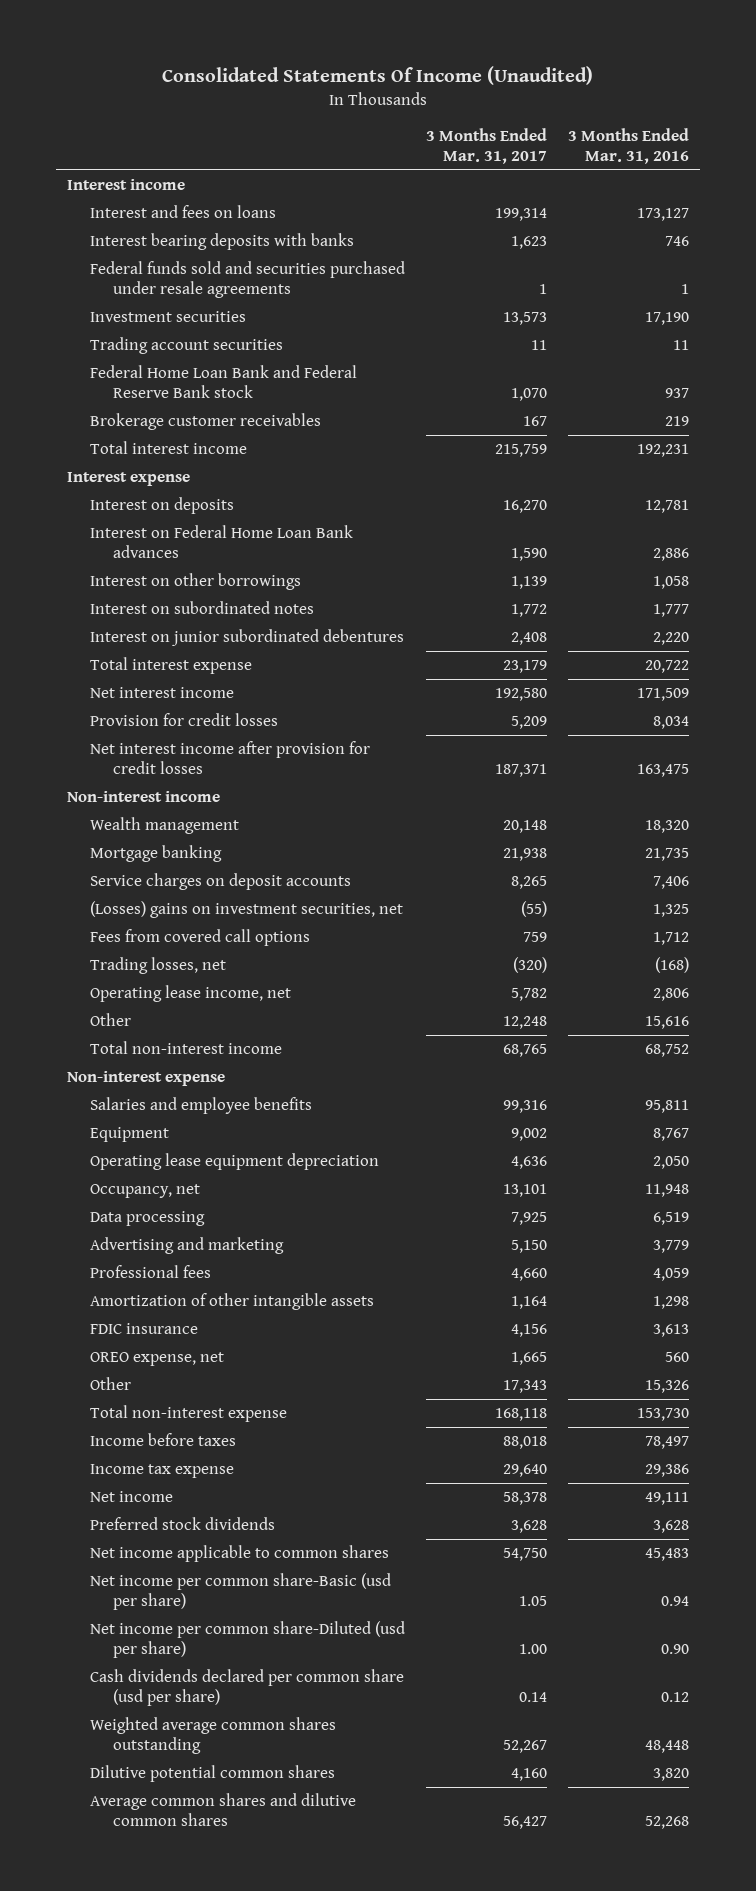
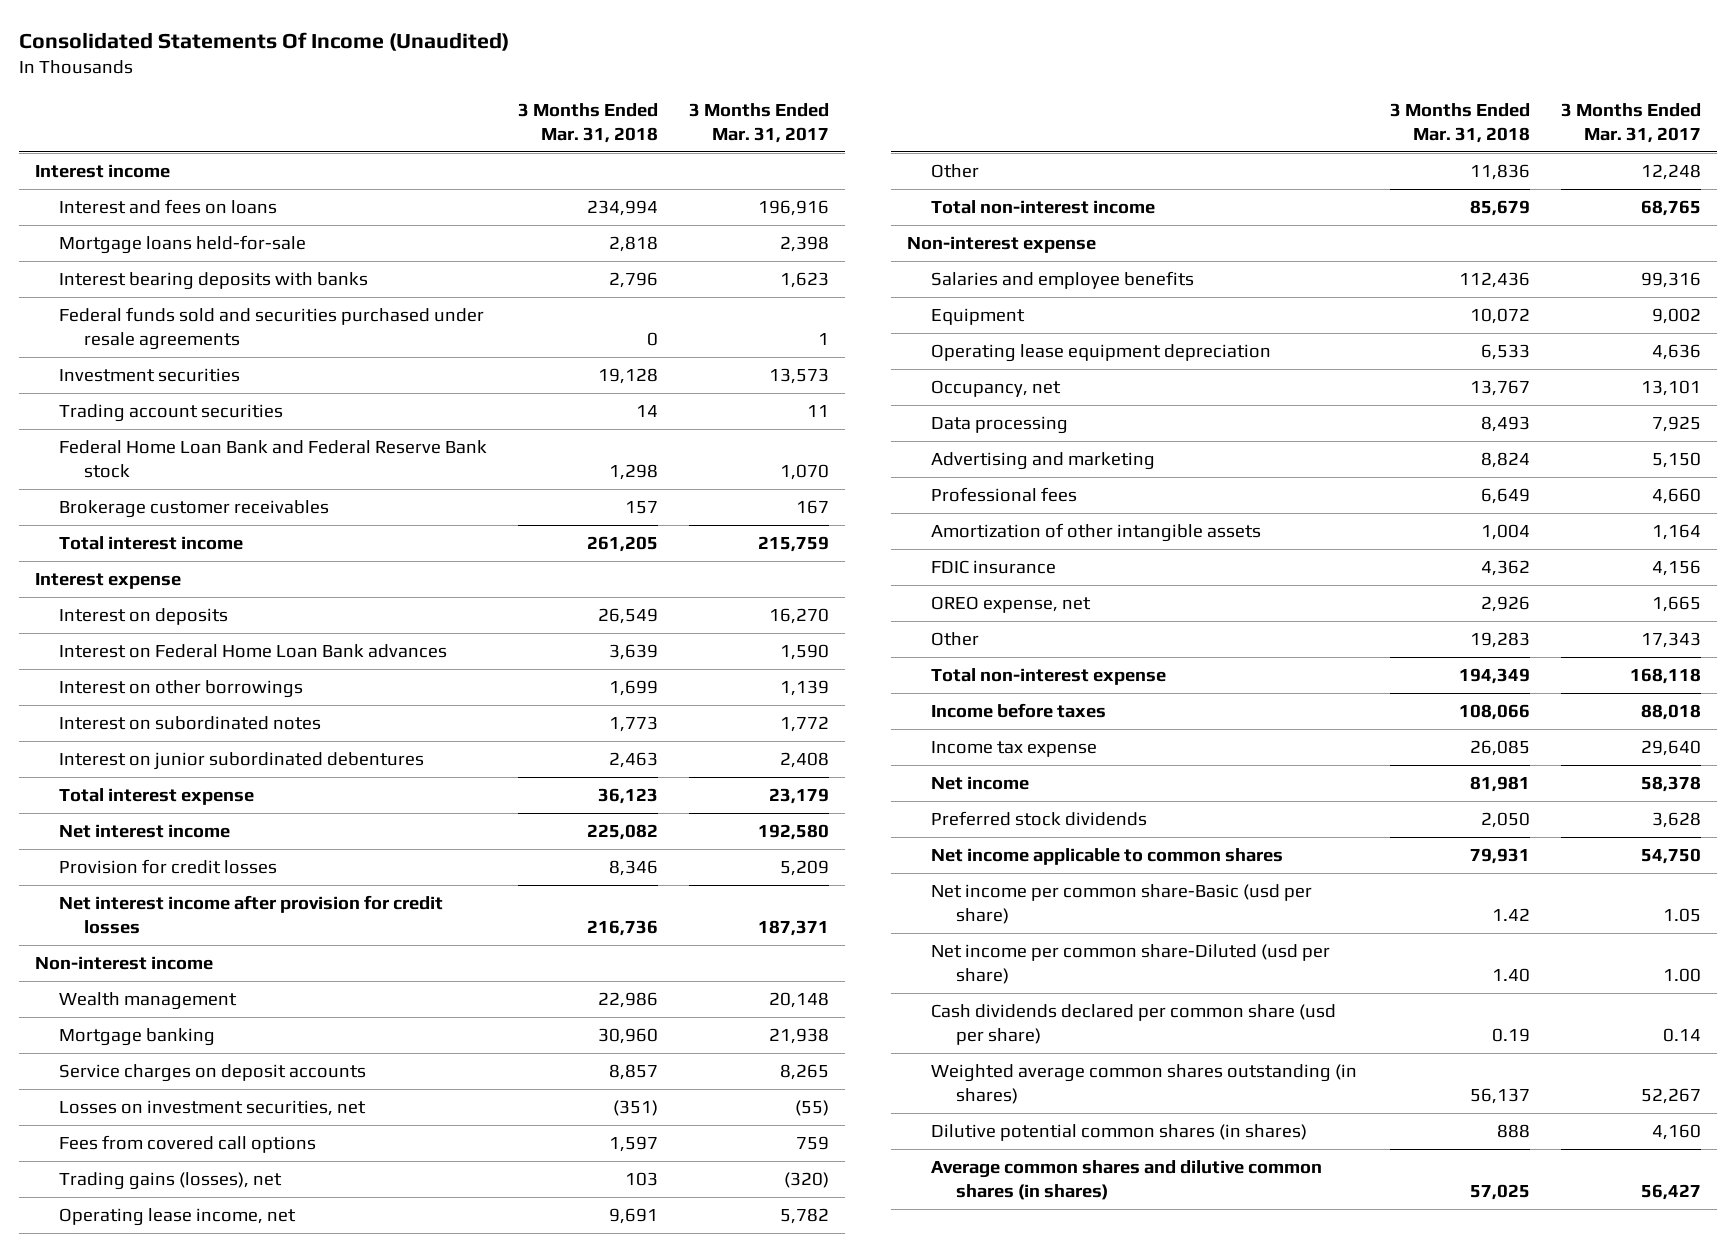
- | 3 Months Ended Mar. 31, 2017 | 3 Months Ended Mar. 31, 2016
+ | 3 Months Ended Mar. 31, 2018 | 3 Months Ended Mar. 31, 2017
- Interest and fees on loans | 199,314 | 173,127
+ Interest and fees on loans | 234,994 | 196,916
+ Mortgage loans held-for-sale | 2,818 | 2,398
- (Losses) gains on investment securities, net | (55) | 1,325
+ Losses on investment securities, net | (351) | (55)
- Trading losses, net | (320) | (168)
+ Trading gains (losses), net | 103 | (320)
- Weighted average common shares outstanding | 52,267 | 48,448
- Dilutive potential common shares | 4,160 | 3,820
- Average common shares and dilutive common shares | 56,427 | 52,268
+ Weighted average common shares outstanding (in shares) | 56,137 | 52,267
+ Dilutive potential common shares (in shares) | 888 | 4,160
+ Average common shares and dilutive common shares (in shares) | 57,025 | 56,427

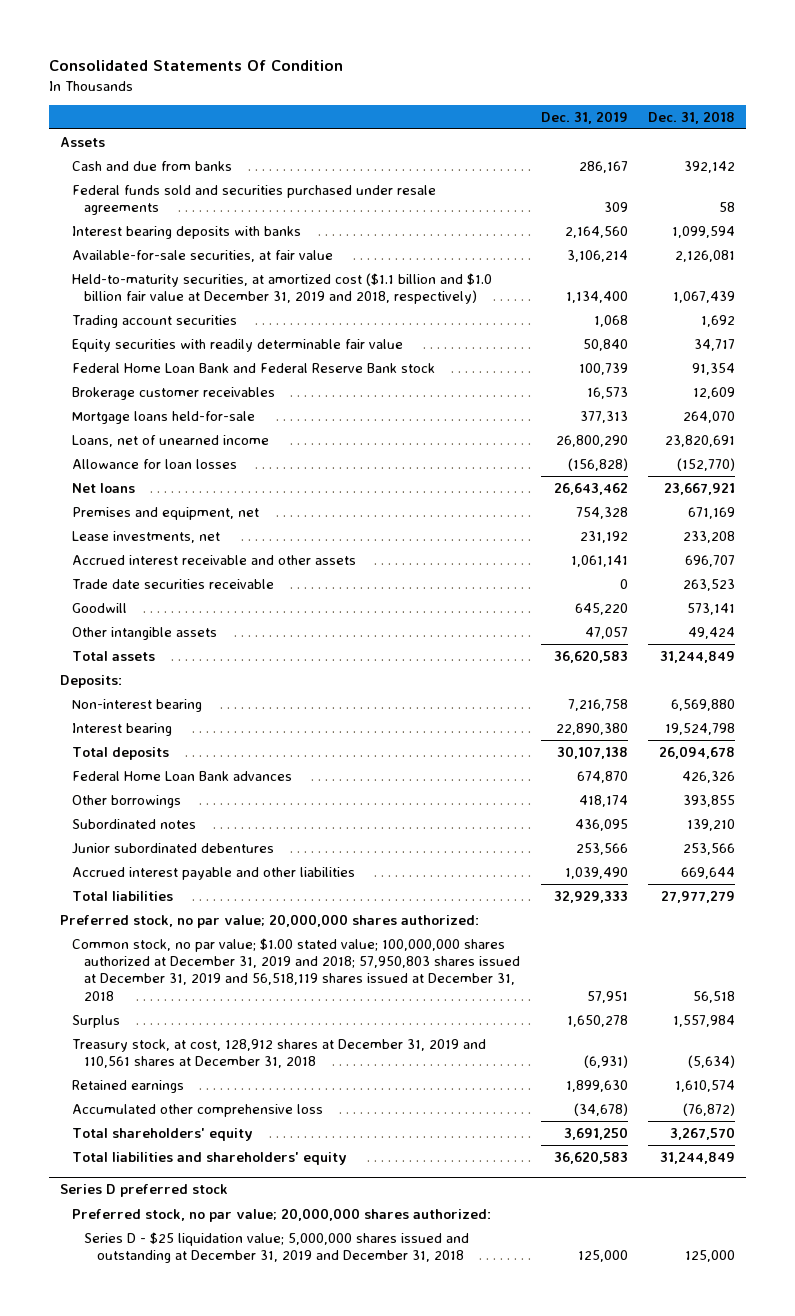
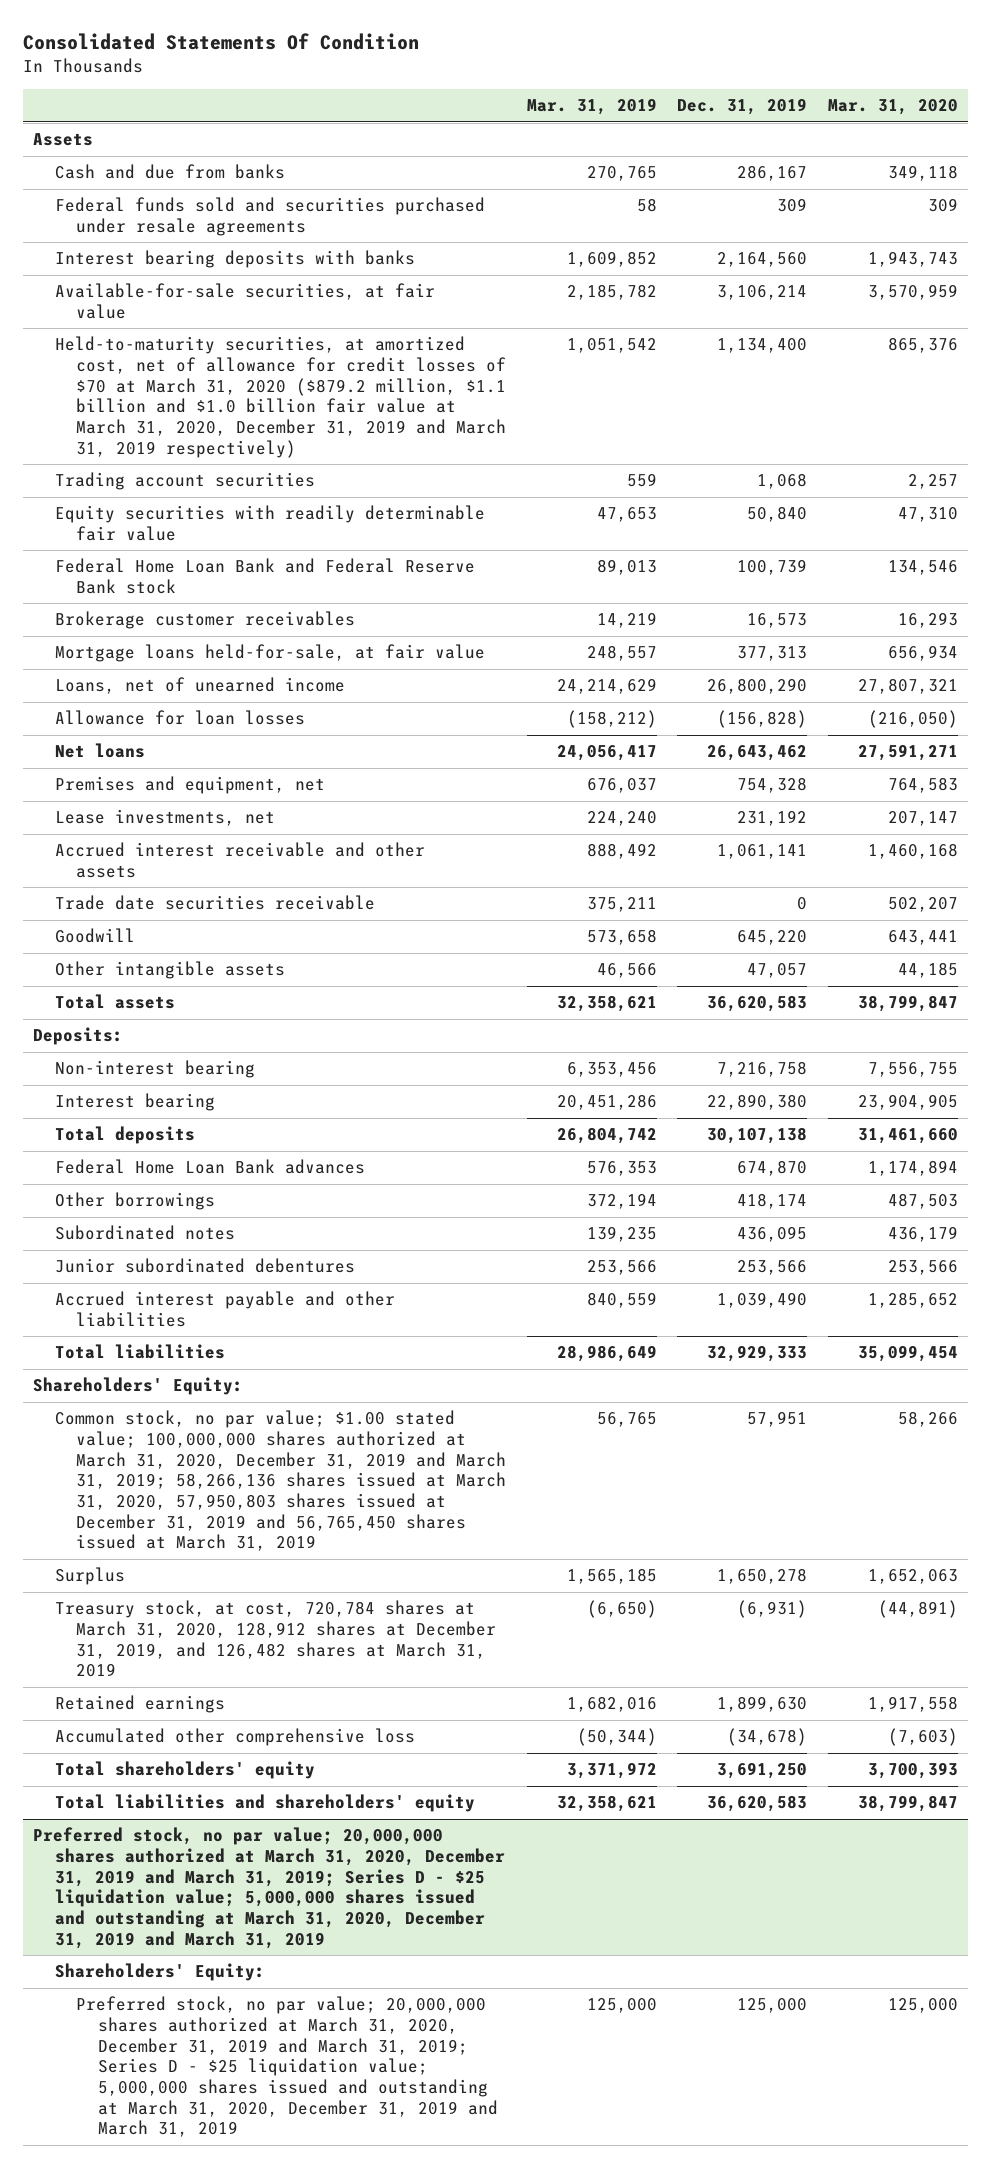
- | Dec. 31, 2019 | Dec. 31, 2018
+ | Mar. 31, 2019 | Dec. 31, 2019 | Mar. 31, 2020
- Held-to-maturity securities, at amortized cost ($1.1 billion and $1.0 billion fair value at December 31, 2019 and 2018, respectively) | 1,134,400 | 1,067,439
+ Held-to-maturity securities, at amortized cost, net of allowance for credit losses of $70 at March 31, 2020 ($879.2 million, $1.1 billion and $1.0 billion fair value at March 31, 2020, December 31, 2019 and March 31, 2019 respectively) | 1,051,542 | 1,134,400 | 865,376
- Mortgage loans held-for-sale | 377,313 | 264,070
+ Mortgage loans held-for-sale, at fair value | 248,557 | 377,313 | 656,934
- Preferred stock, no par value; 20,000,000 shares authorized:
- Common stock, no par value; $1.00 stated value; 100,000,000 shares authorized at December 31, 2019 and 2018; 57,950,803 shares issued at December 31, 2019 and 56,518,119 shares issued at December 31, 2018 | 57,951 | 56,518
+ Shareholders' Equity:
+ Common stock, no par value; $1.00 stated value; 100,000,000 shares authorized at March 31, 2020, December 31, 2019 and March 31, 2019; 58,266,136 shares issued at March 31, 2020, 57,950,803 shares issued at December 31, 2019 and 56,765,450 shares issued at March 31, 2019 | 56,765 | 57,951 | 58,266
- Treasury stock, at cost, 128,912 shares at December 31, 2019 and 110,561 shares at December 31, 2018 | (6,931) | (5,634)
+ Treasury stock, at cost, 720,784 shares at March 31, 2020, 128,912 shares at December 31, 2019, and 126,482 shares at March 31, 2019 | (6,650) | (6,931) | (44,891)
- Series D preferred stock
- Preferred stock, no par value; 20,000,000 shares authorized:
- Series D - $25 liquidation value; 5,000,000 shares issued and outstanding at December 31, 2019 and December 31, 2018 | 125,000 | 125,000
+ Preferred stock, no par value; 20,000,000 shares authorized at March 31, 2020, December 31, 2019 and March 31, 2019; Series D - $25 liquidation value; 5,000,000 shares issued and outstanding at March 31, 2020, December 31, 2019 and March 31, 2019
+ Shareholders' Equity:
+ Preferred stock, no par value; 20,000,000 shares authorized at March 31, 2020, December 31, 2019 and March 31, 2019; Series D - $25 liquidation value; 5,000,000 shares issued and outstanding at March 31, 2020, December 31, 2019 and March 31, 2019 | 125,000 | 125,000 | 125,000

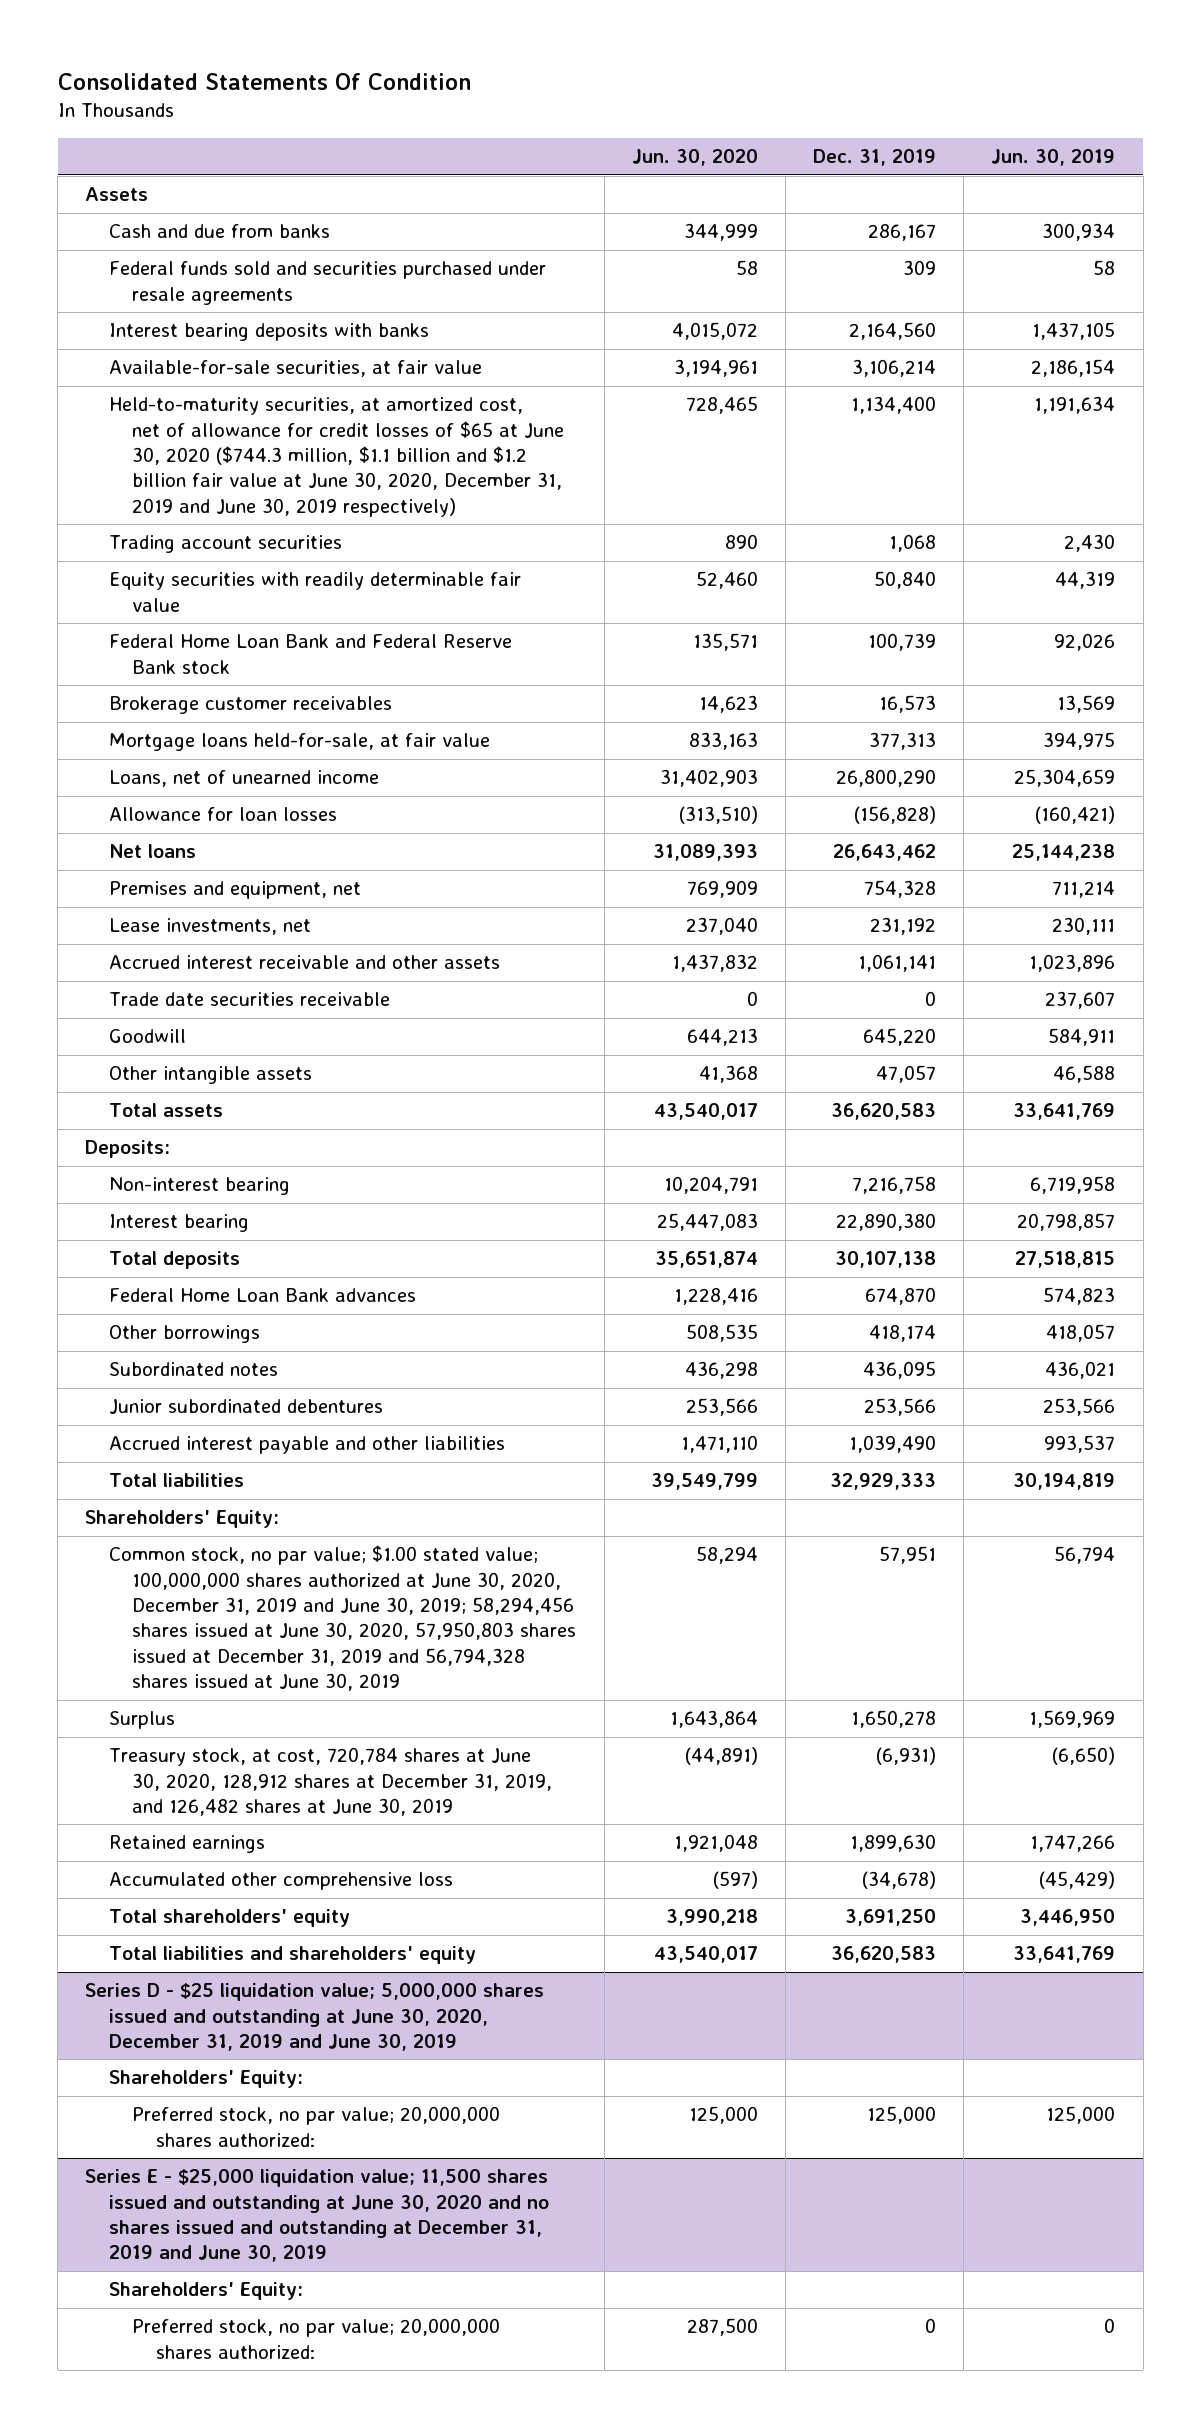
- | Mar. 31, 2019 | Dec. 31, 2019 | Mar. 31, 2020
+ | Jun. 30, 2020 | Dec. 31, 2019 | Jun. 30, 2019
- Held-to-maturity securities, at amortized cost, net of allowance for credit losses of $70 at March 31, 2020 ($879.2 million, $1.1 billion and $1.0 billion fair value at March 31, 2020, December 31, 2019 and March 31, 2019 respectively) | 1,051,542 | 1,134,400 | 865,376
+ Held-to-maturity securities, at amortized cost, net of allowance for credit losses of $65 at June 30, 2020 ($744.3 million, $1.1 billion and $1.2 billion fair value at June 30, 2020, December 31, 2019 and June 30, 2019 respectively) | 728,465 | 1,134,400 | 1,191,634
- Common stock, no par value; $1.00 stated value; 100,000,000 shares authorized at March 31, 2020, December 31, 2019 and March 31, 2019; 58,266,136 shares issued at March 31, 2020, 57,950,803 shares issued at December 31, 2019 and 56,765,450 shares issued at March 31, 2019 | 56,765 | 57,951 | 58,266
+ Common stock, no par value; $1.00 stated value; 100,000,000 shares authorized at June 30, 2020, December 31, 2019 and June 30, 2019; 58,294,456 shares issued at June 30, 2020, 57,950,803 shares issued at December 31, 2019 and 56,794,328 shares issued at June 30, 2019 | 58,294 | 57,951 | 56,794
- Treasury stock, at cost, 720,784 shares at March 31, 2020, 128,912 shares at December 31, 2019, and 126,482 shares at March 31, 2019 | (6,650) | (6,931) | (44,891)
+ Treasury stock, at cost, 720,784 shares at June 30, 2020, 128,912 shares at December 31, 2019, and 126,482 shares at June 30, 2019 | (44,891) | (6,931) | (6,650)
- Preferred stock, no par value; 20,000,000 shares authorized at March 31, 2020, December 31, 2019 and March 31, 2019; Series D - $25 liquidation value; 5,000,000 shares issued and outstanding at March 31, 2020, December 31, 2019 and March 31, 2019
+ Series D - $25 liquidation value; 5,000,000 shares issued and outstanding at June 30, 2020, December 31, 2019 and June 30, 2019
- Preferred stock, no par value; 20,000,000 shares authorized at March 31, 2020, December 31, 2019 and March 31, 2019; Series D - $25 liquidation value; 5,000,000 shares issued and outstanding at March 31, 2020, December 31, 2019 and March 31, 2019 | 125,000 | 125,000 | 125,000
+ Preferred stock, no par value; 20,000,000 shares authorized: | 125,000 | 125,000 | 125,000
+ Series E - $25,000 liquidation value; 11,500 shares issued and outstanding at June 30, 2020 and no shares issued and outstanding at December 31, 2019 and June 30, 2019
+ Shareholders' Equity:
+ Preferred stock, no par value; 20,000,000 shares authorized: | 287,500 | 0 | 0

